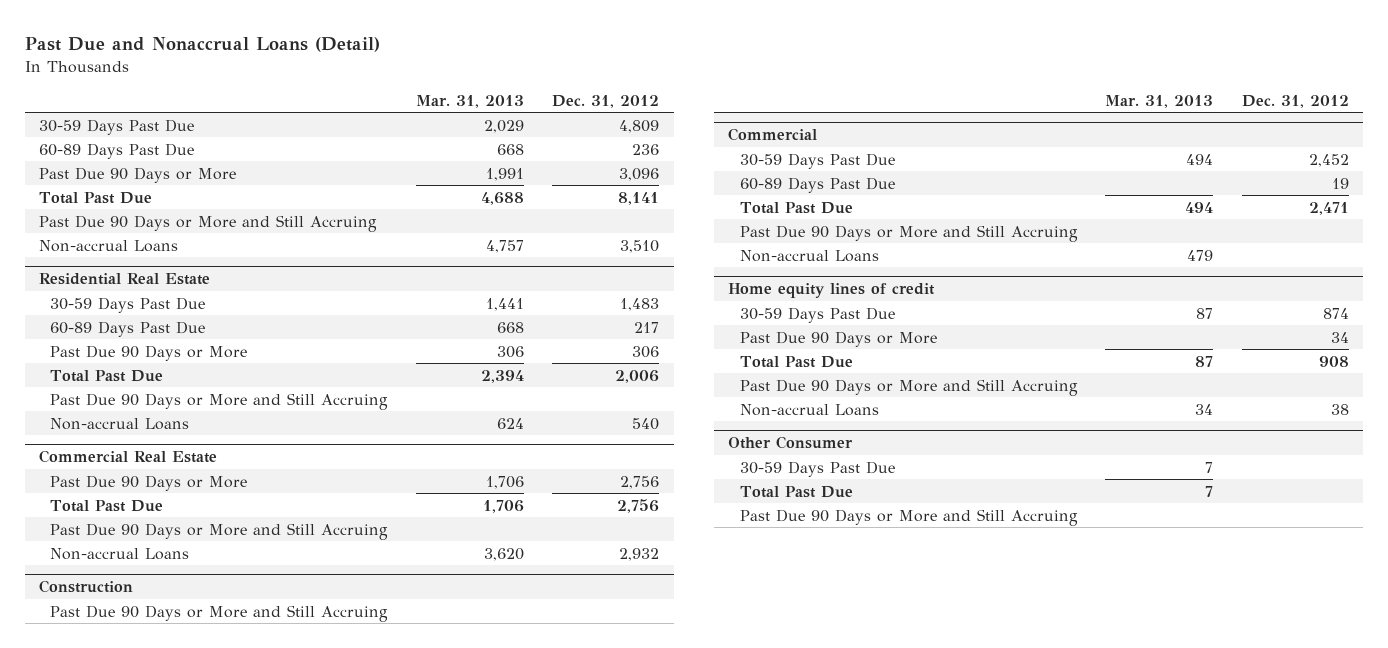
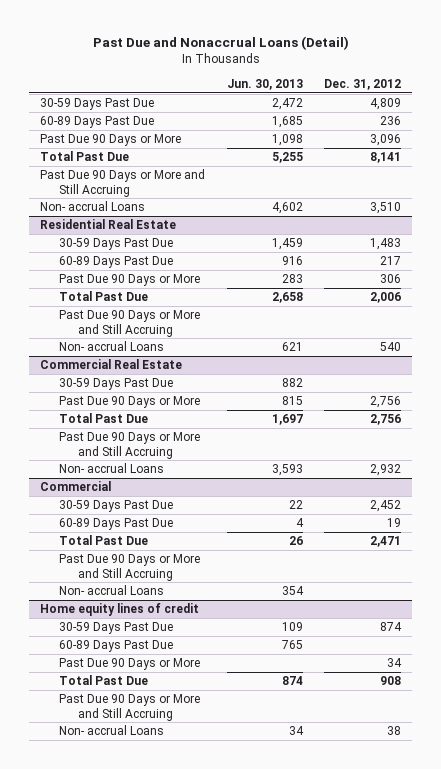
- | Mar. 31, 2013 | Dec. 31, 2012
+ | Jun. 30, 2013 | Dec. 31, 2012
- Non-accrual Loans | 4,757 | 3,510
+ Non- accrual Loans | 4,602 | 3,510
@ Residential Real Estate
- Non-accrual Loans | 624 | 540
+ Non- accrual Loans | 621 | 540
@ Commercial Real Estate
+ 30-59 Days Past Due | 882 |
- Non-accrual Loans | 3,620 | 2,932
- Construction
- Past Due 90 Days or More and Still Accruing
@ Commercial Real Estate
+ Non- accrual Loans | 3,593 | 2,932
@ Commercial
- Non-accrual Loans | 479 |
+ Non- accrual Loans | 354 |
@ Home equity lines of credit
+ 60-89 Days Past Due | 765 |
- Non-accrual Loans | 34 | 38
- Other Consumer
- 30-59 Days Past Due | 7 |
- Total Past Due | 7 |
- Past Due 90 Days or More and Still Accruing
@ Home equity lines of credit
+ Non- accrual Loans | 34 | 38

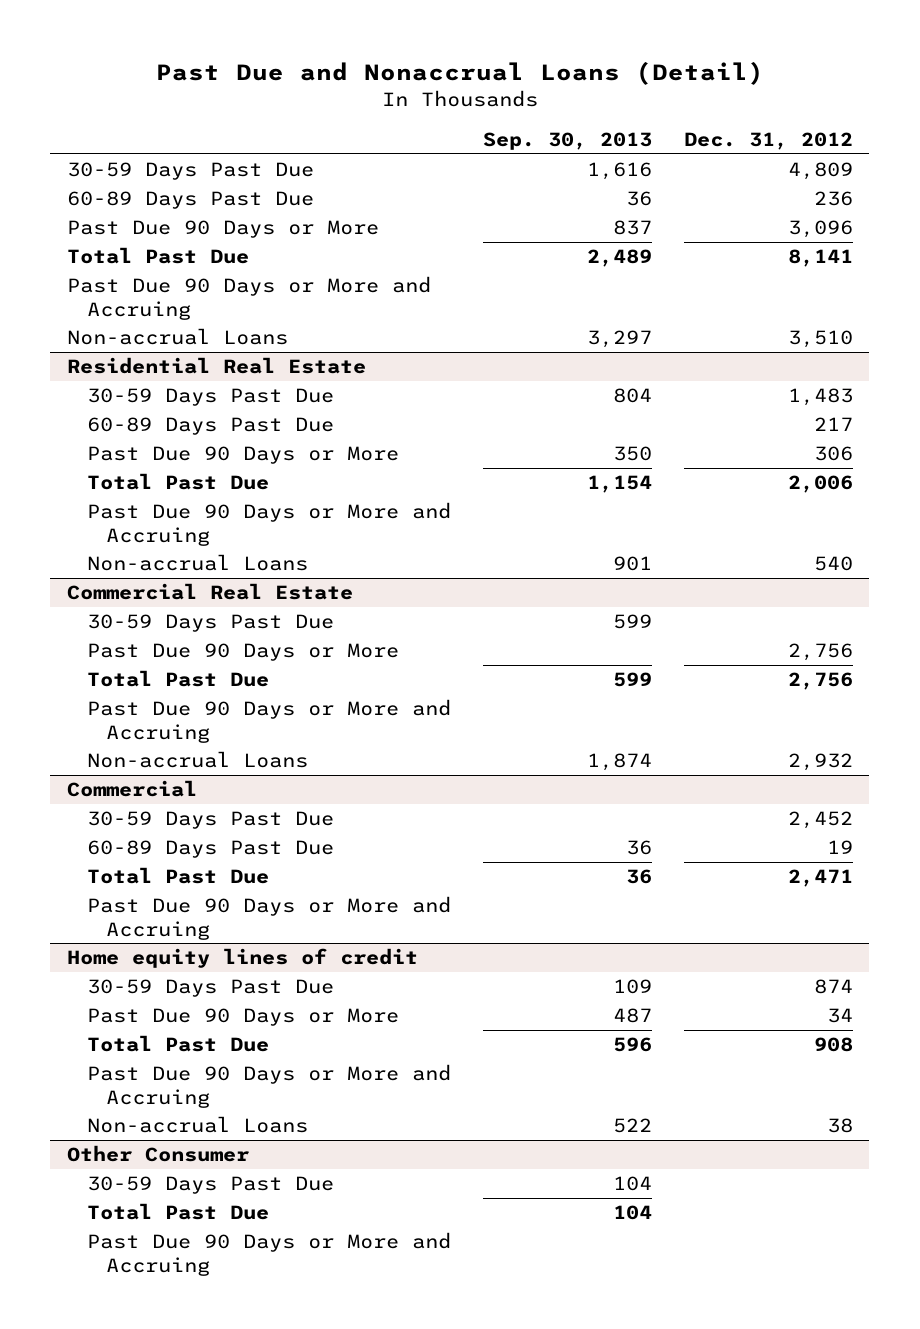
- | Jun. 30, 2013 | Dec. 31, 2012
+ | Sep. 30, 2013 | Dec. 31, 2012
- Past Due 90 Days or More and Still Accruing
- Non- accrual Loans | 4,602 | 3,510
+ Past Due 90 Days or More and Accruing
+ Non-accrual Loans | 3,297 | 3,510
@ Residential Real Estate
- Past Due 90 Days or More and Still Accruing
- Non- accrual Loans | 621 | 540
+ Past Due 90 Days or More and Accruing
+ Non-accrual Loans | 901 | 540
@ Commercial Real Estate
- Past Due 90 Days or More and Still Accruing
- Non- accrual Loans | 3,593 | 2,932
+ Past Due 90 Days or More and Accruing
+ Non-accrual Loans | 1,874 | 2,932
@ Commercial
- Past Due 90 Days or More and Still Accruing
- Non- accrual Loans | 354 |
+ Past Due 90 Days or More and Accruing
@ Home equity lines of credit
- 60-89 Days Past Due | 765 |
- Past Due 90 Days or More and Still Accruing
- Non- accrual Loans | 34 | 38
+ Past Due 90 Days or More and Accruing
+ Non-accrual Loans | 522 | 38
+ Other Consumer
+ 30-59 Days Past Due | 104 |
+ Total Past Due | 104 |
+ Past Due 90 Days or More and Accruing

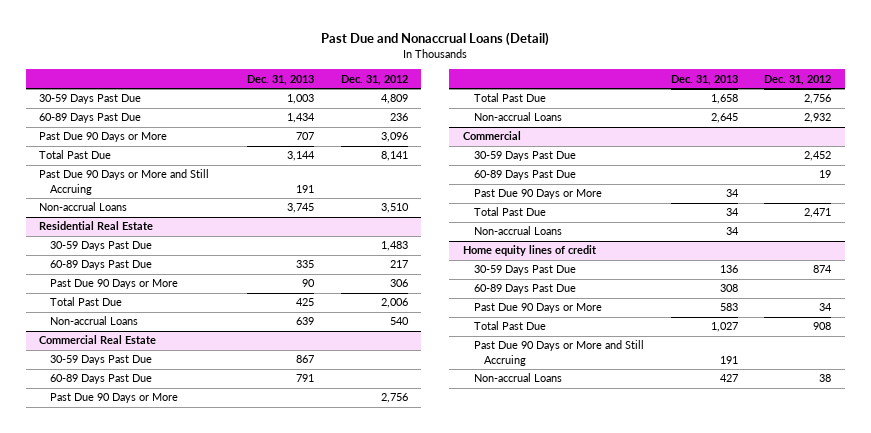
- | Sep. 30, 2013 | Dec. 31, 2012
+ | Dec. 31, 2013 | Dec. 31, 2012
- Past Due 90 Days or More and Accruing
+ Past Due 90 Days or More and Still Accruing | 191 |
@ Residential Real Estate
- Past Due 90 Days or More and Accruing
@ Commercial Real Estate
+ 60-89 Days Past Due | 791 |
- Past Due 90 Days or More and Accruing
@ Commercial
+ Past Due 90 Days or More | 34 |
- Past Due 90 Days or More and Accruing
+ Non-accrual Loans | 34 |
@ Home equity lines of credit
+ 60-89 Days Past Due | 308 |
- Past Due 90 Days or More and Accruing
+ Past Due 90 Days or More and Still Accruing | 191 |
- Other Consumer
- 30-59 Days Past Due | 104 |
- Total Past Due | 104 |
- Past Due 90 Days or More and Accruing

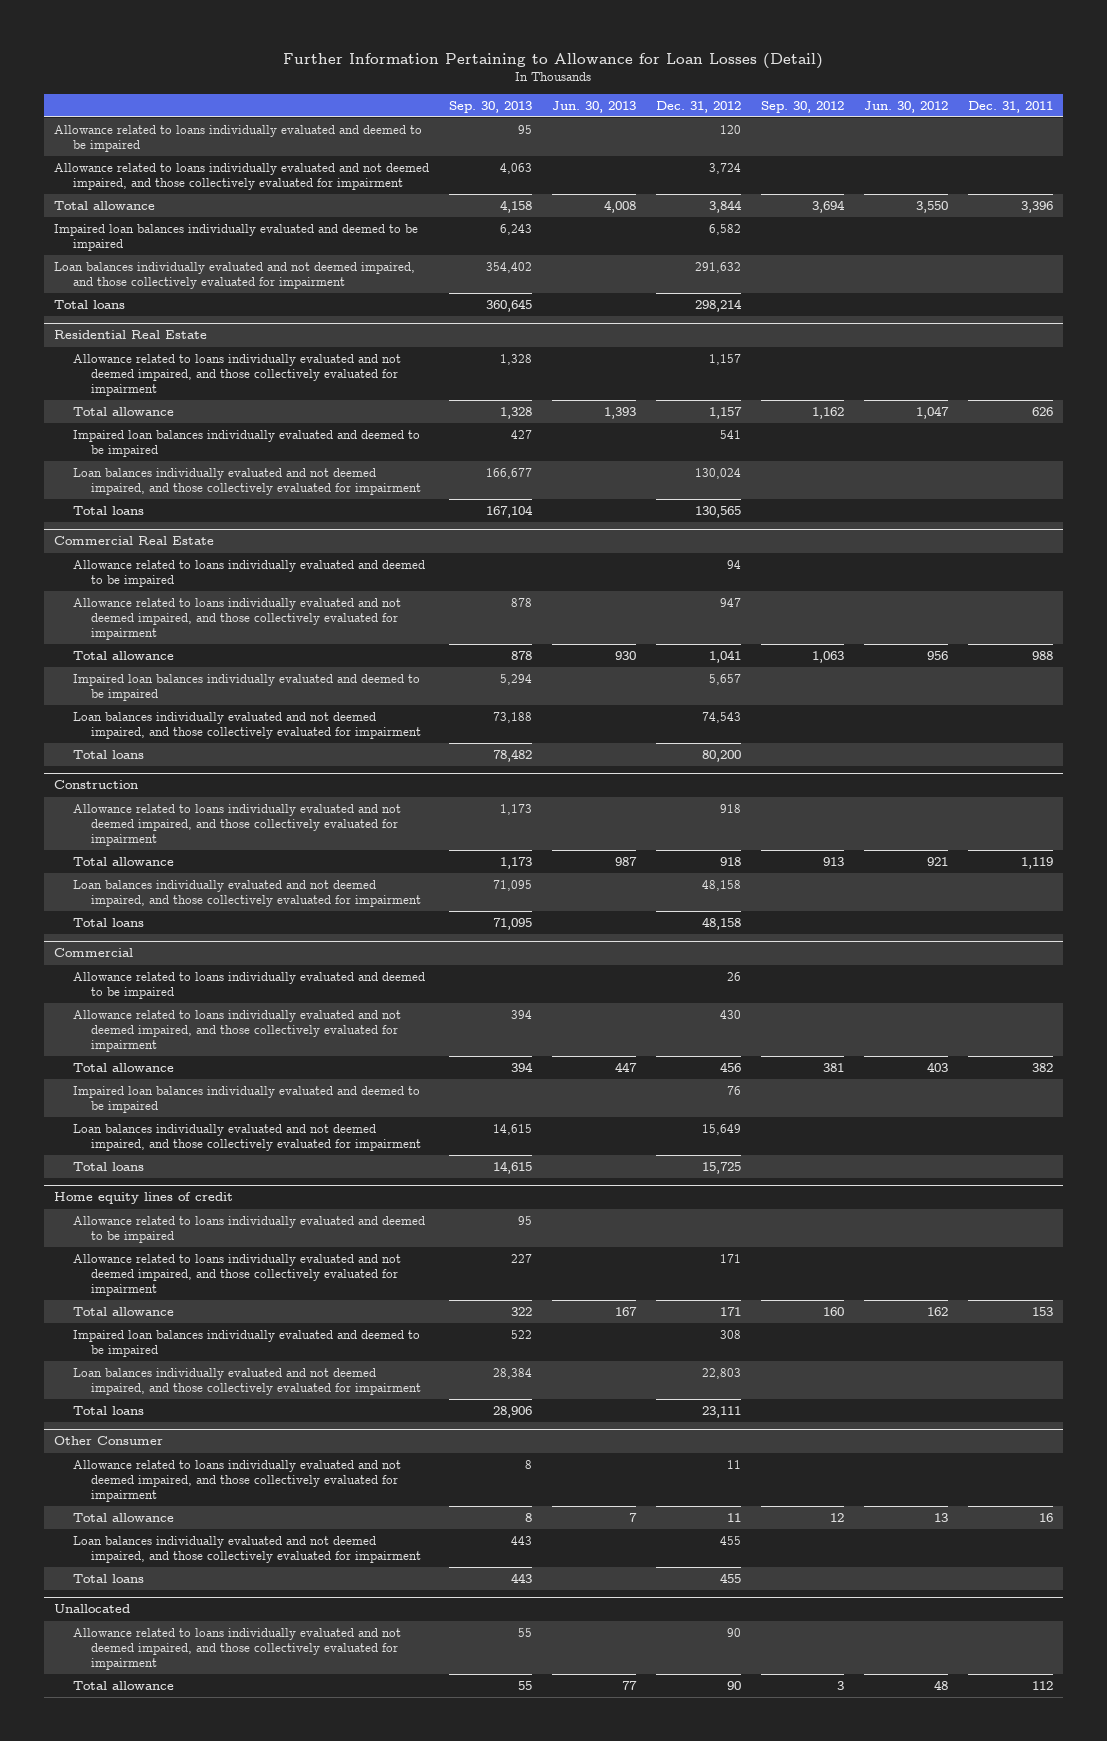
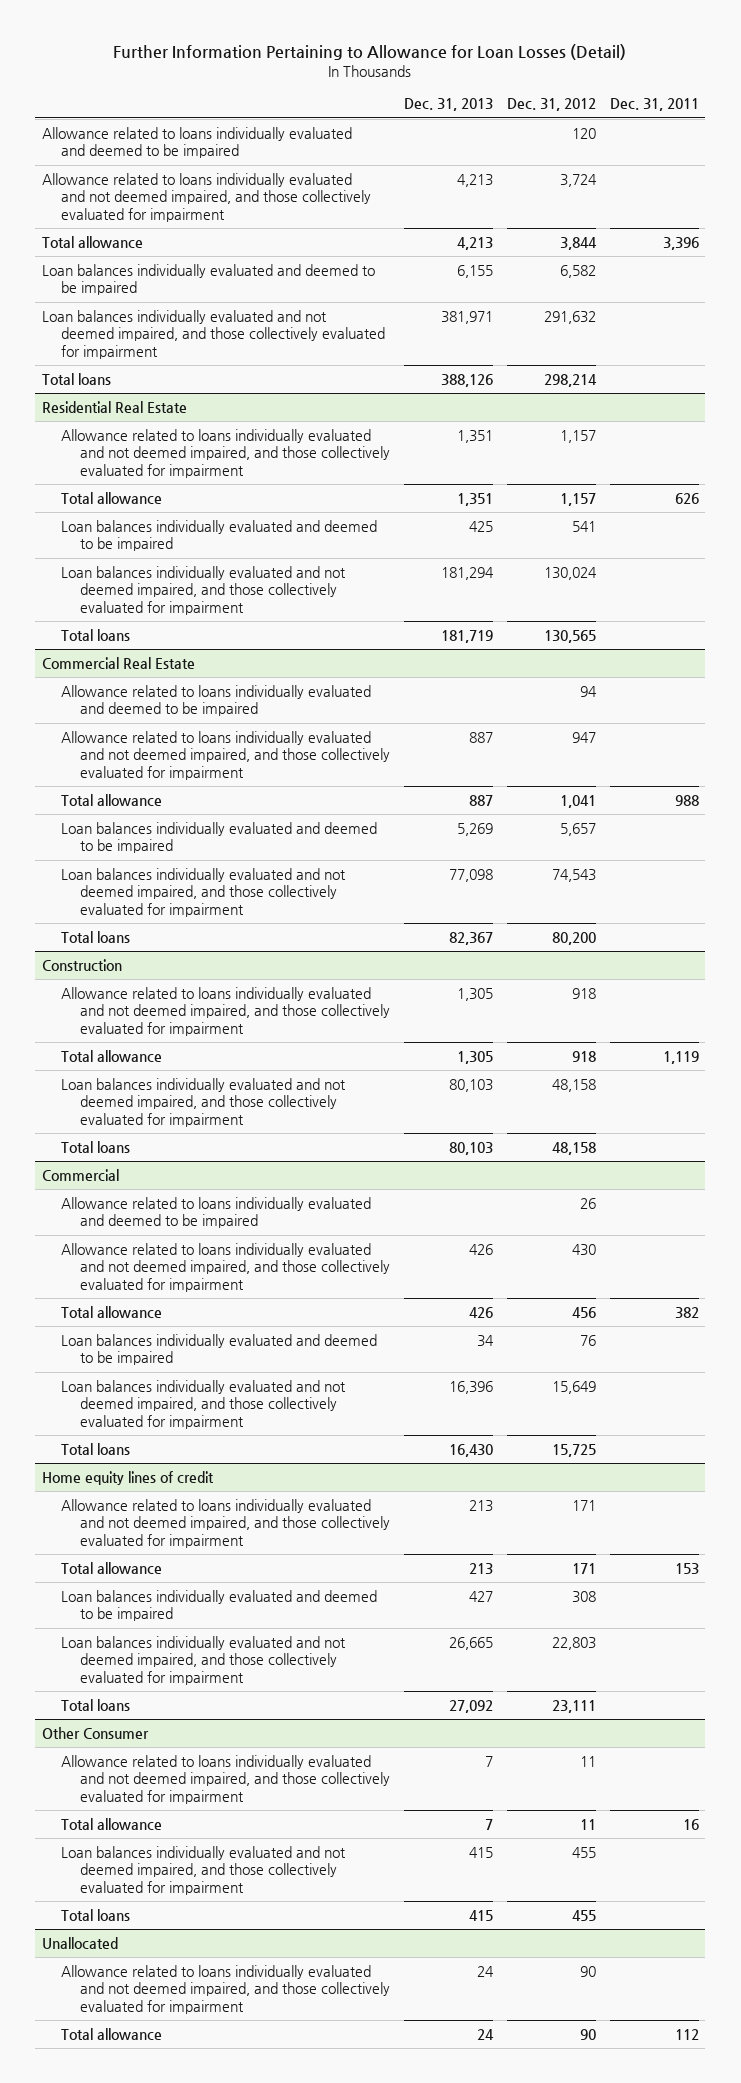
- | Sep. 30, 2013 | Jun. 30, 2013 | Dec. 31, 2012 | Sep. 30, 2012 | Jun. 30, 2012 | Dec. 31, 2011
+ | Dec. 31, 2013 | Dec. 31, 2012 | Dec. 31, 2011
- Impaired loan balances individually evaluated and deemed to be impaired | 6,243 | | 6,582 | | |
+ Loan balances individually evaluated and deemed to be impaired | 6,155 | 6,582 |
@ Residential Real Estate
- Impaired loan balances individually evaluated and deemed to be impaired | 427 | | 541 | | |
+ Loan balances individually evaluated and deemed to be impaired | 425 | 541 |
@ Commercial Real Estate
- Impaired loan balances individually evaluated and deemed to be impaired | 5,294 | | 5,657 | | |
+ Loan balances individually evaluated and deemed to be impaired | 5,269 | 5,657 |
@ Commercial
- Impaired loan balances individually evaluated and deemed to be impaired | | | 76 | | |
+ Loan balances individually evaluated and deemed to be impaired | 34 | 76 |
@ Home equity lines of credit
- Allowance related to loans individually evaluated and deemed to be impaired | 95 | | | | |
- Impaired loan balances individually evaluated and deemed to be impaired | 522 | | 308 | | |
+ Loan balances individually evaluated and deemed to be impaired | 427 | 308 |

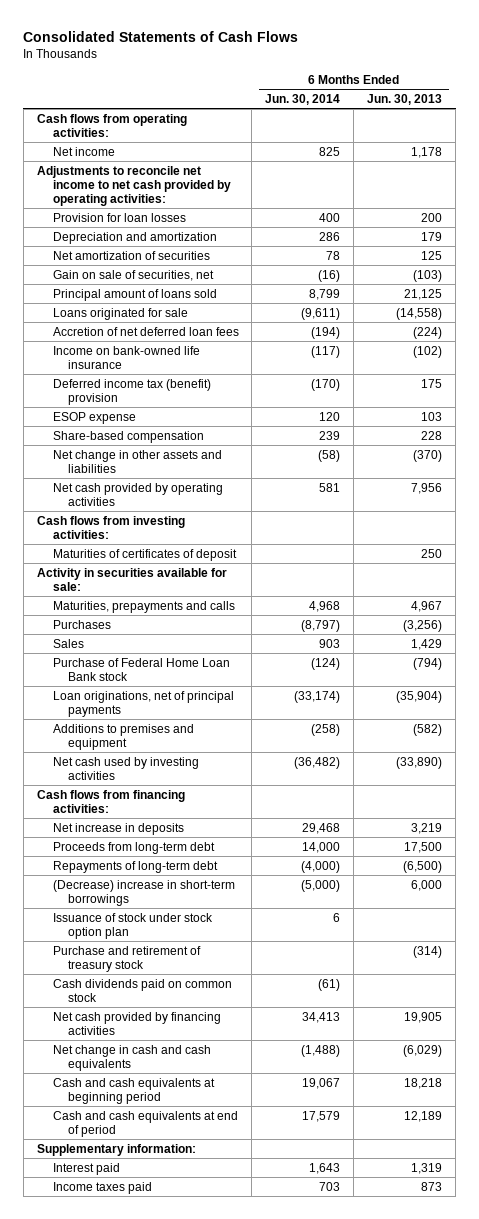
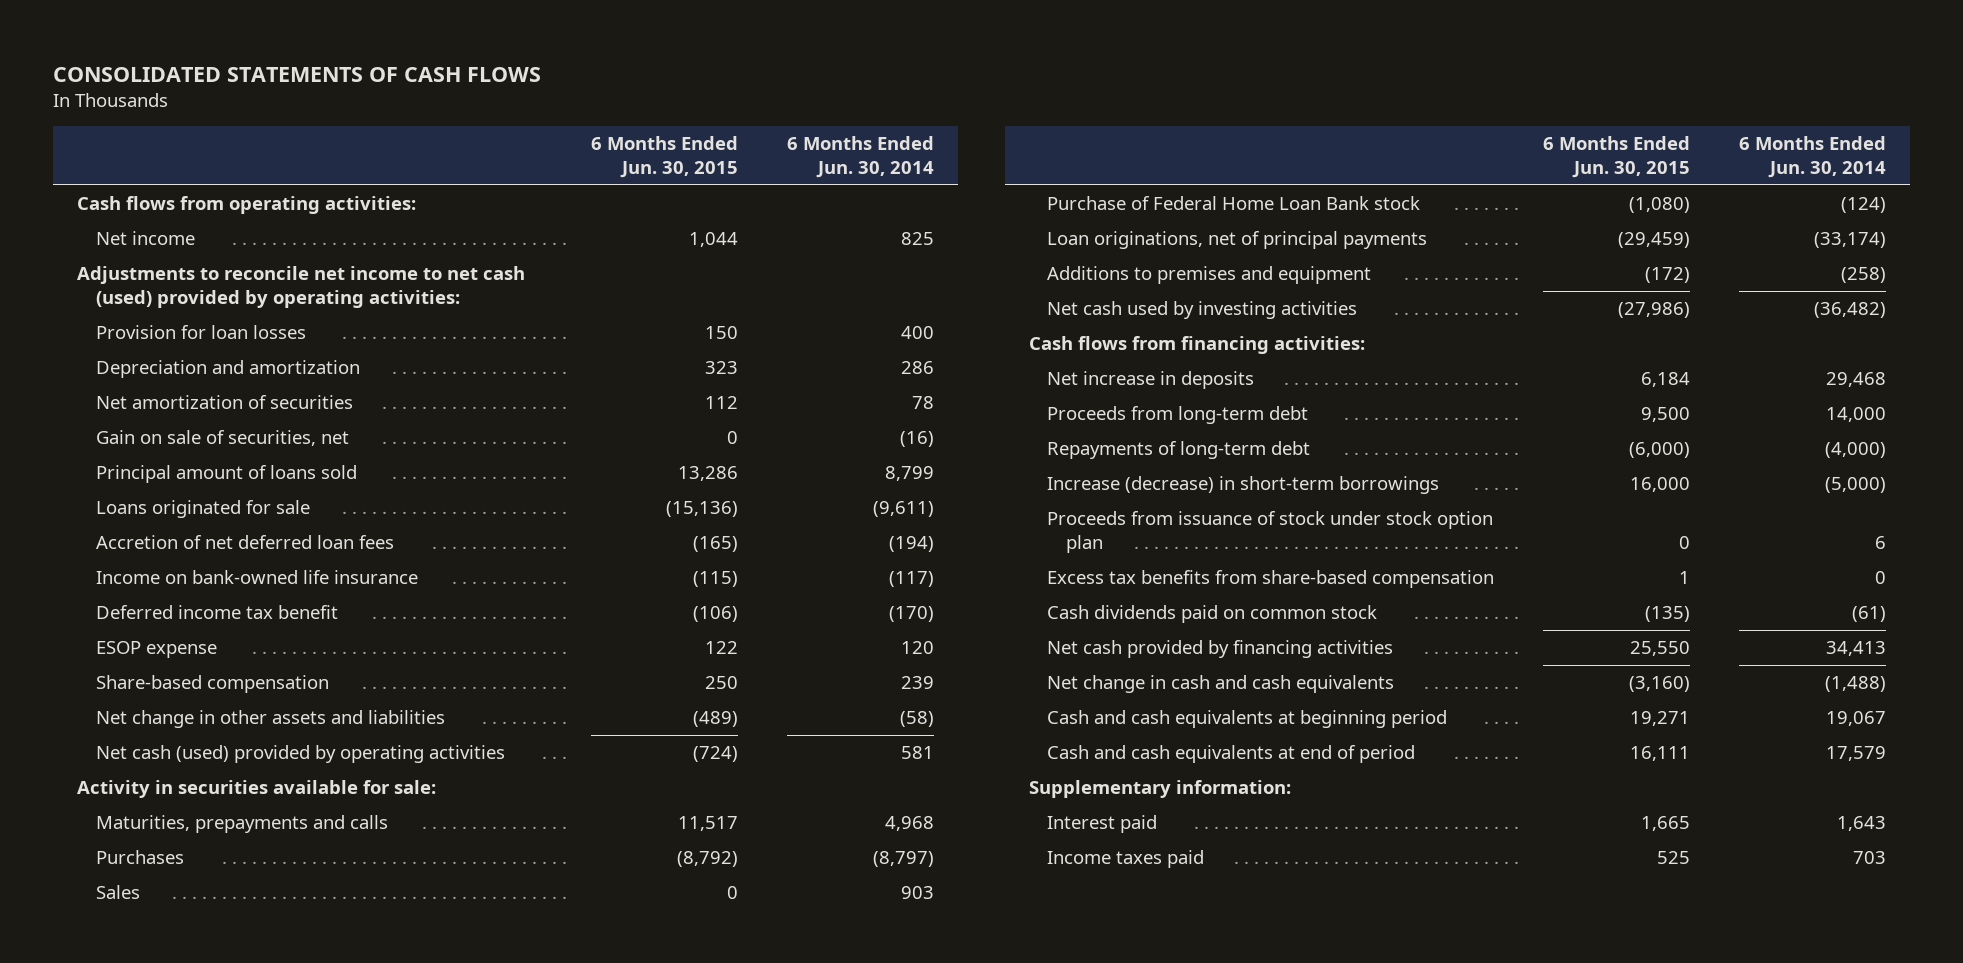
- Consolidated Statements of Cash Flows
+ CONSOLIDATED STATEMENTS OF CASH FLOWS
- | 6 Months Ended Jun. 30, 2014 | 6 Months Ended Jun. 30, 2013
+ | 6 Months Ended Jun. 30, 2015 | 6 Months Ended Jun. 30, 2014
- Adjustments to reconcile net income to net cash provided by operating activities:
+ Adjustments to reconcile net income to net cash (used) provided by operating activities:
- Deferred income tax (benefit) provision | (170) | 175
+ Deferred income tax benefit | (106) | (170)
- Net cash provided by operating activities | 581 | 7,956
- Cash flows from investing activities:
- Maturities of certificates of deposit | | 250
+ Net cash (used) provided by operating activities | (724) | 581
- (Decrease) increase in short-term borrowings | (5,000) | 6,000
- Issuance of stock under stock option plan | 6 |
- Purchase and retirement of treasury stock | | (314)
+ Increase (decrease) in short-term borrowings | 16,000 | (5,000)
+ Proceeds from issuance of stock under stock option plan | 0 | 6
+ Excess tax benefits from share-based compensation | 1 | 0

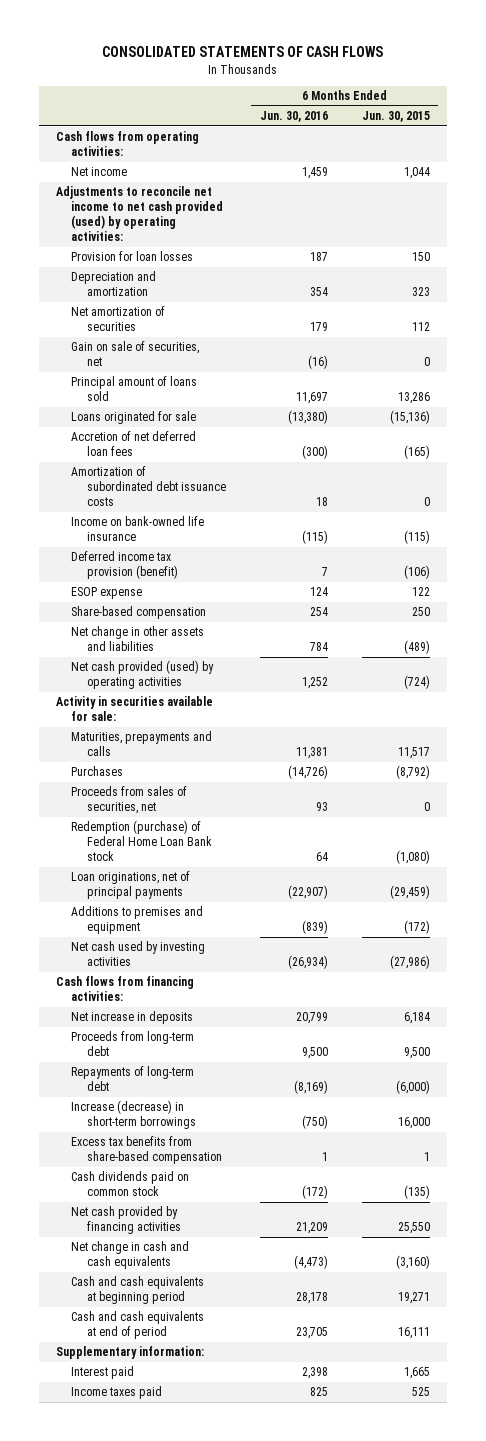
- | 6 Months Ended Jun. 30, 2015 | 6 Months Ended Jun. 30, 2014
+ | 6 Months Ended Jun. 30, 2016 | 6 Months Ended Jun. 30, 2015
- Adjustments to reconcile net income to net cash (used) provided by operating activities:
+ Adjustments to reconcile net income to net cash provided (used) by operating activities:
+ Amortization of subordinated debt issuance costs | 18 | 0
- Deferred income tax benefit | (106) | (170)
+ Deferred income tax provision (benefit) | 7 | (106)
- Net cash (used) provided by operating activities | (724) | 581
+ Net cash provided (used) by operating activities | 1,252 | (724)
- Sales | 0 | 903
- Purchase of Federal Home Loan Bank stock | (1,080) | (124)
+ Proceeds from sales of securities, net | 93 | 0
+ Redemption (purchase) of Federal Home Loan Bank stock | 64 | (1,080)
- Proceeds from issuance of stock under stock option plan | 0 | 6

